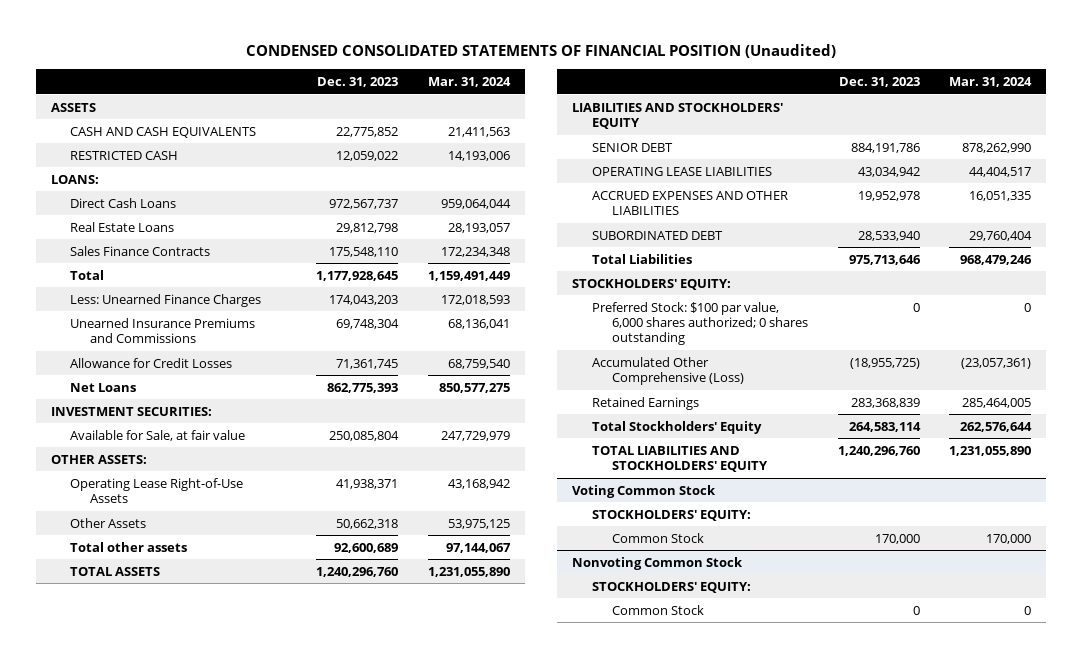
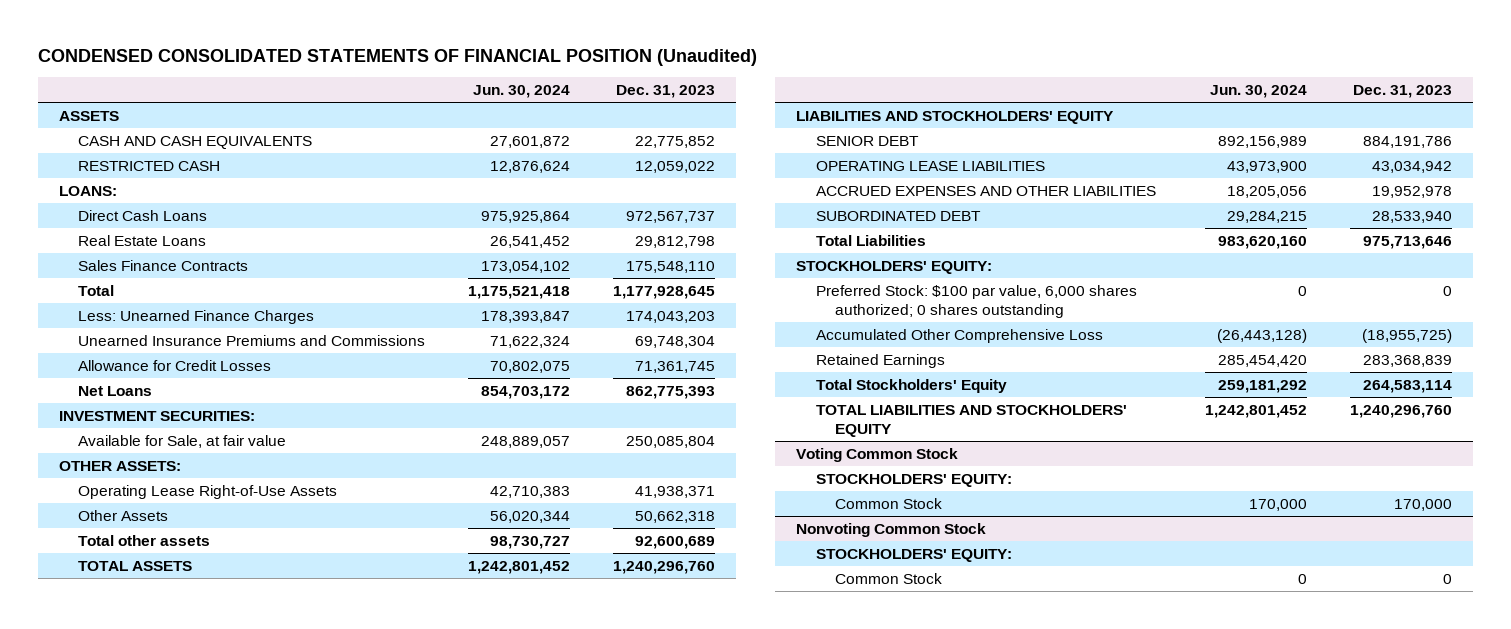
- | Dec. 31, 2023 | Mar. 31, 2024
+ | Jun. 30, 2024 | Dec. 31, 2023
- Accumulated Other Comprehensive (Loss) | (18,955,725) | (23,057,361)
+ Accumulated Other Comprehensive Loss | (26,443,128) | (18,955,725)

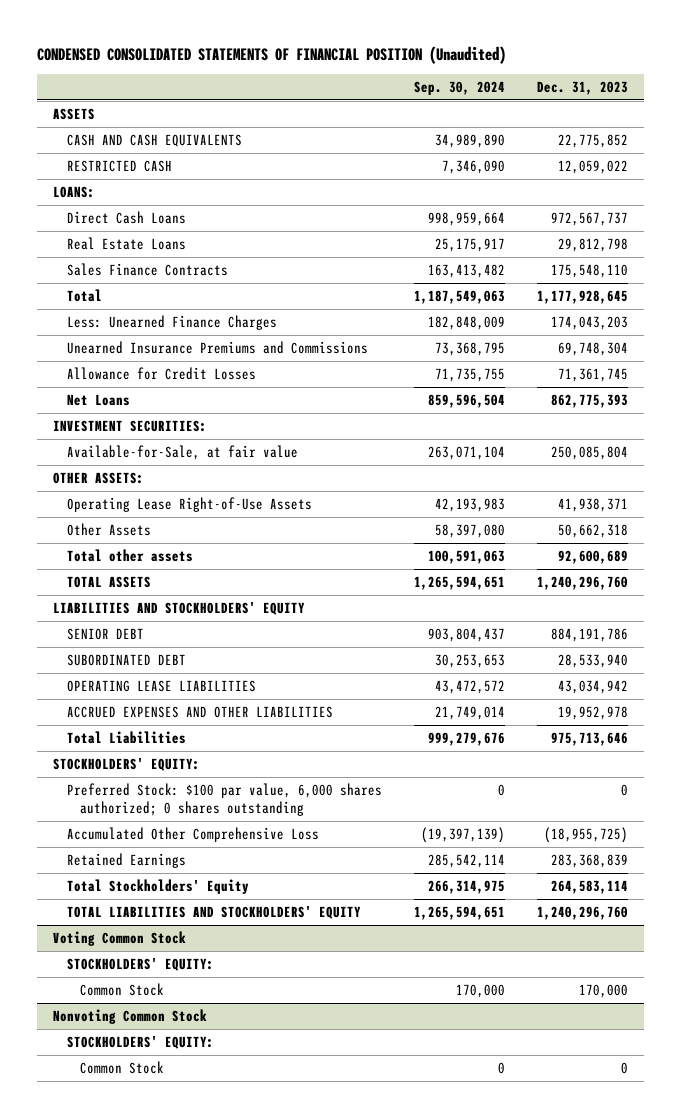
- | Jun. 30, 2024 | Dec. 31, 2023
+ | Sep. 30, 2024 | Dec. 31, 2023
- Available for Sale, at fair value | 248,889,057 | 250,085,804
+ Available-for-Sale, at fair value | 263,071,104 | 250,085,804
moved up: SUBORDINATED DEBT | 30,253,653 | 28,533,940

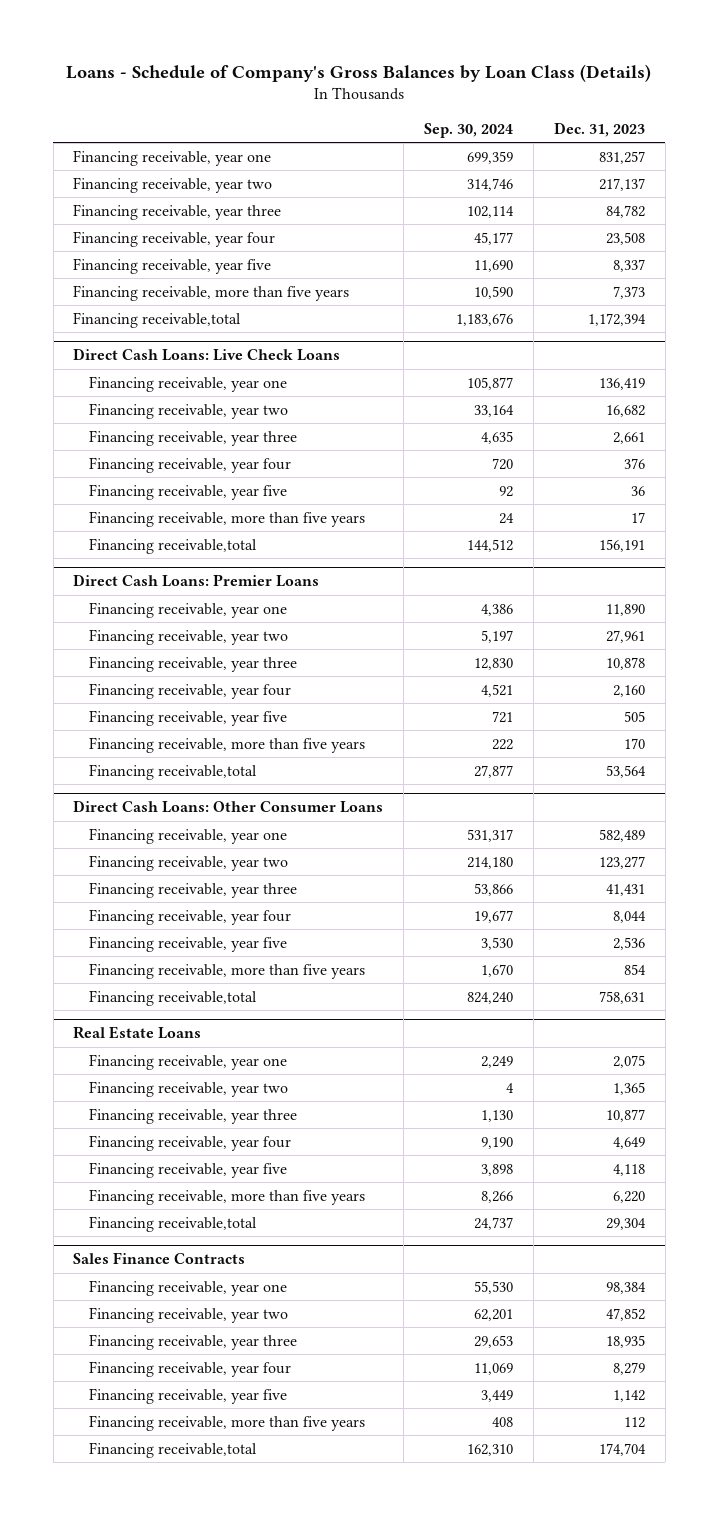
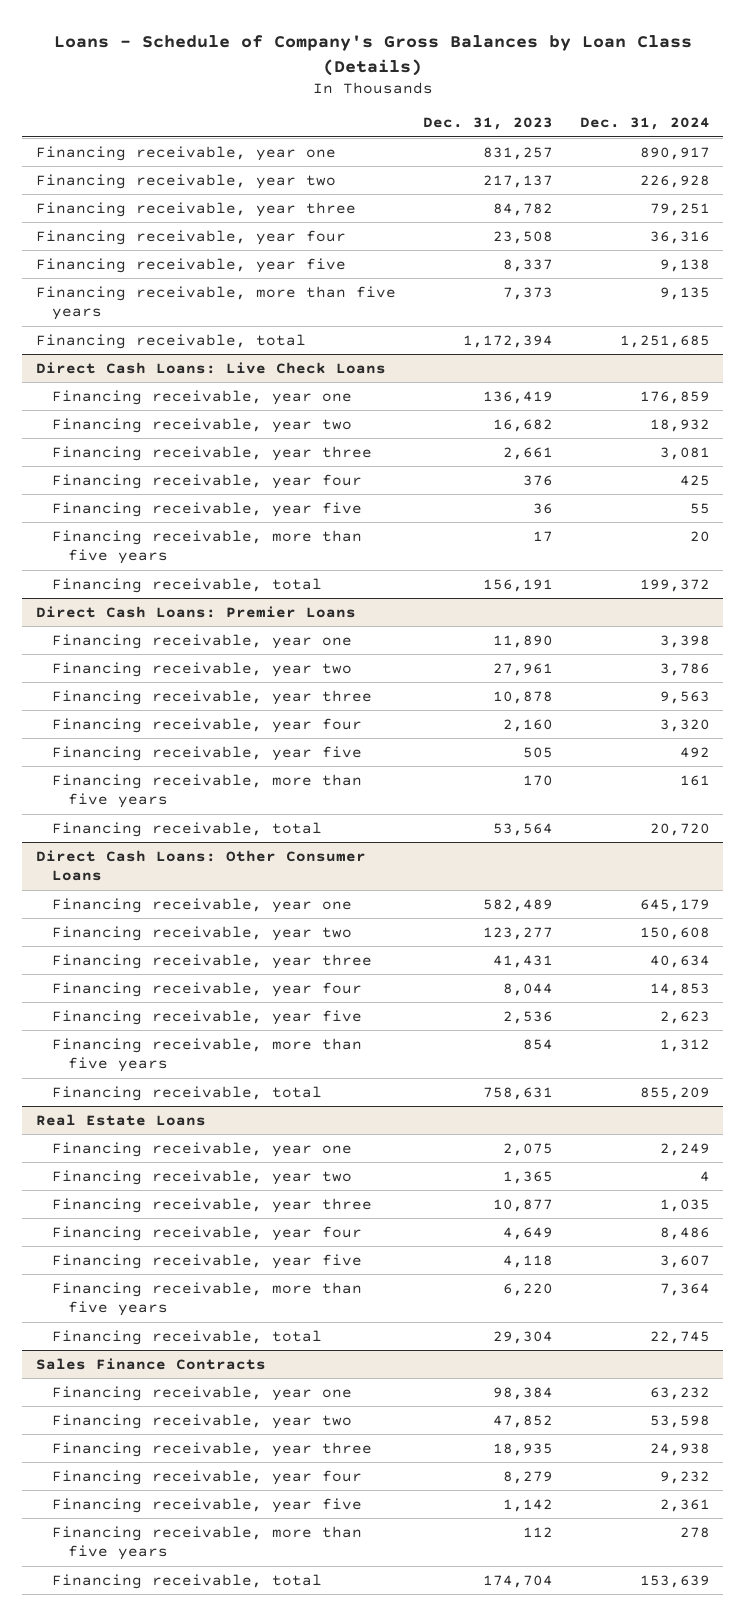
- | Sep. 30, 2024 | Dec. 31, 2023
+ | Dec. 31, 2023 | Dec. 31, 2024
- Financing receivable,total | 1,183,676 | 1,172,394
+ Financing receivable, total | 1,172,394 | 1,251,685
@ Direct Cash Loans: Live Check Loans
- Financing receivable,total | 144,512 | 156,191
+ Financing receivable, total | 156,191 | 199,372
@ Direct Cash Loans: Premier Loans
- Financing receivable,total | 27,877 | 53,564
+ Financing receivable, total | 53,564 | 20,720
@ Direct Cash Loans: Other Consumer Loans
- Financing receivable,total | 824,240 | 758,631
+ Financing receivable, total | 758,631 | 855,209
@ Real Estate Loans
- Financing receivable,total | 24,737 | 29,304
+ Financing receivable, total | 29,304 | 22,745
@ Sales Finance Contracts
- Financing receivable,total | 162,310 | 174,704
+ Financing receivable, total | 174,704 | 153,639

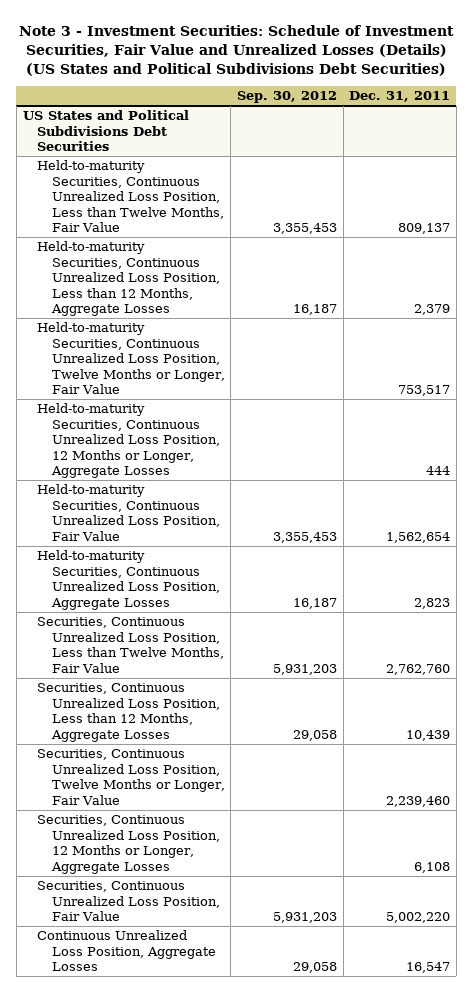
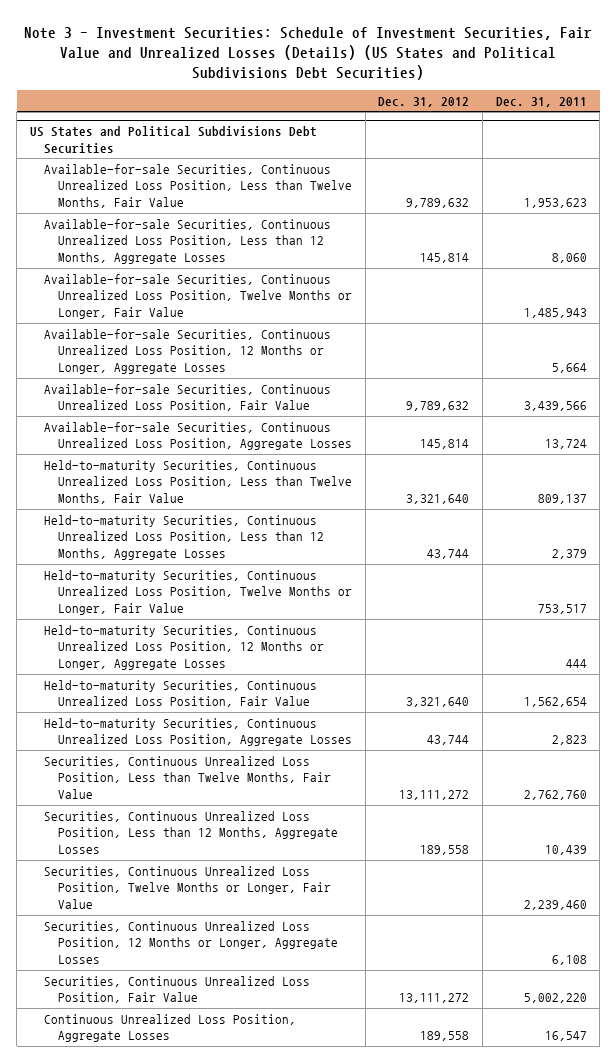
- | Sep. 30, 2012 | Dec. 31, 2011
+ | Dec. 31, 2012 | Dec. 31, 2011
@ US States and Political Subdivisions Debt Securities
+ Available-for-sale Securities, Continuous Unrealized Loss Position, Less than Twelve Months, Fair Value | 9,789,632 | 1,953,623
+ Available-for-sale Securities, Continuous Unrealized Loss Position, Less than 12 Months, Aggregate Losses | 145,814 | 8,060
+ Available-for-sale Securities, Continuous Unrealized Loss Position, Twelve Months or Longer, Fair Value | | 1,485,943
+ Available-for-sale Securities, Continuous Unrealized Loss Position, 12 Months or Longer, Aggregate Losses | | 5,664
+ Available-for-sale Securities, Continuous Unrealized Loss Position, Fair Value | 9,789,632 | 3,439,566
+ Available-for-sale Securities, Continuous Unrealized Loss Position, Aggregate Losses | 145,814 | 13,724

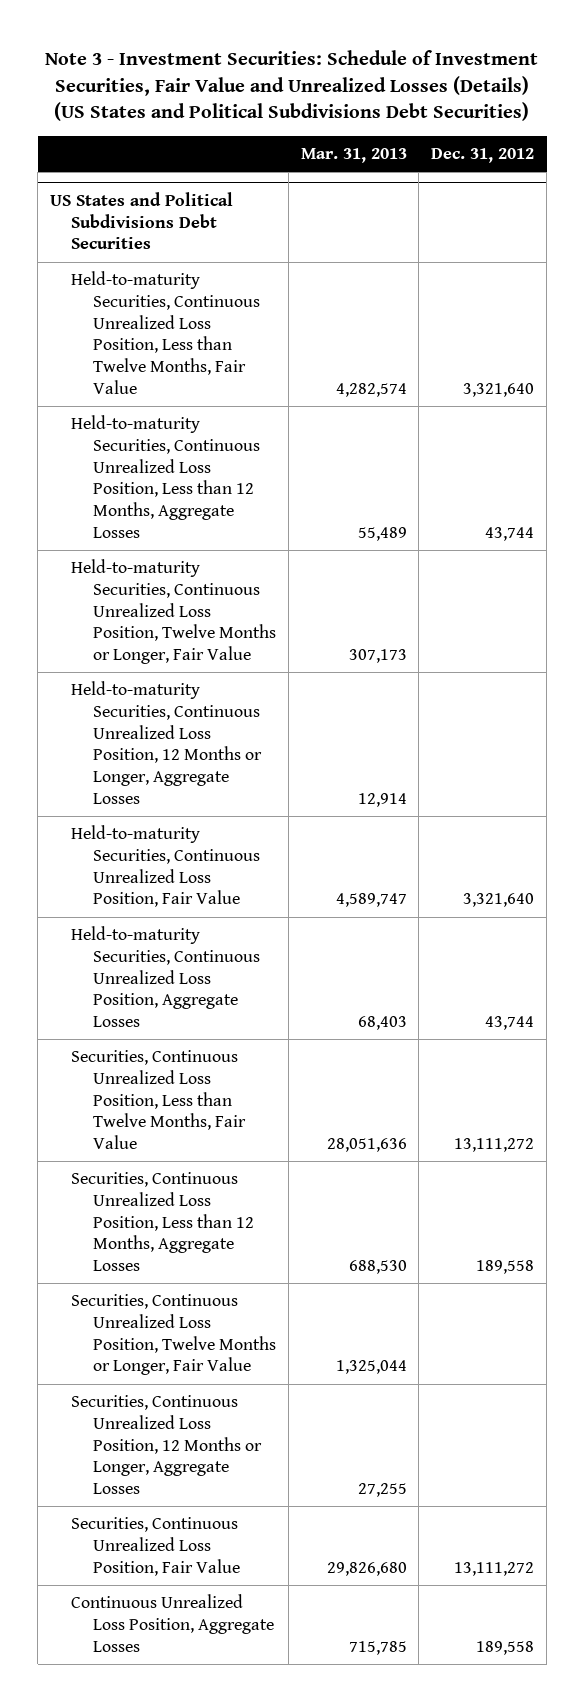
- | Dec. 31, 2012 | Dec. 31, 2011
+ | Mar. 31, 2013 | Dec. 31, 2012
@ US States and Political Subdivisions Debt Securities
- Available-for-sale Securities, Continuous Unrealized Loss Position, Less than Twelve Months, Fair Value | 9,789,632 | 1,953,623
- Available-for-sale Securities, Continuous Unrealized Loss Position, Less than 12 Months, Aggregate Losses | 145,814 | 8,060
- Available-for-sale Securities, Continuous Unrealized Loss Position, Twelve Months or Longer, Fair Value | | 1,485,943
- Available-for-sale Securities, Continuous Unrealized Loss Position, 12 Months or Longer, Aggregate Losses | | 5,664
- Available-for-sale Securities, Continuous Unrealized Loss Position, Fair Value | 9,789,632 | 3,439,566
- Available-for-sale Securities, Continuous Unrealized Loss Position, Aggregate Losses | 145,814 | 13,724

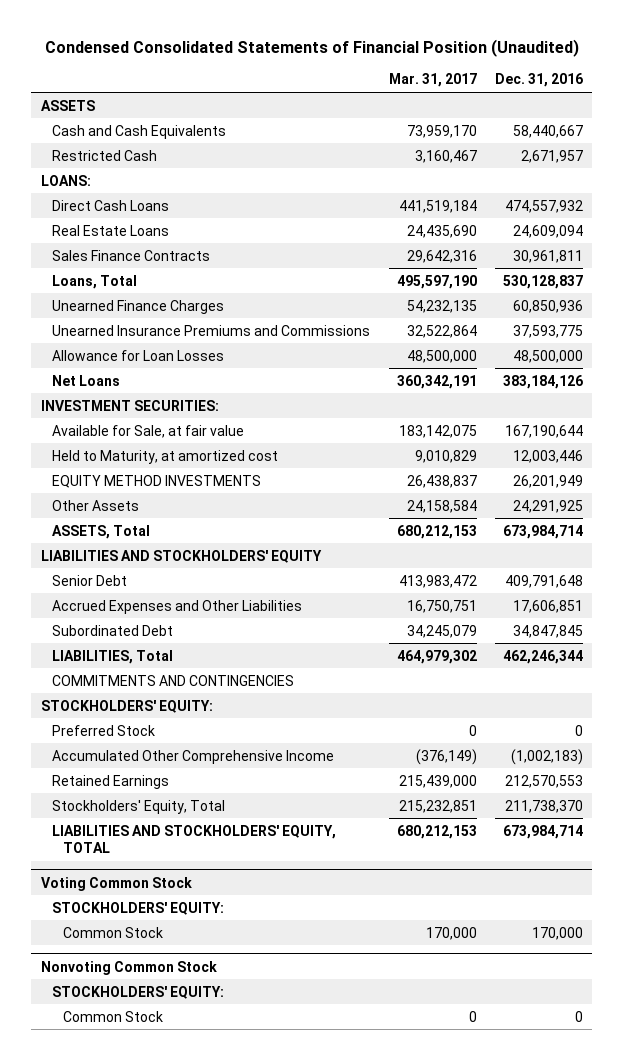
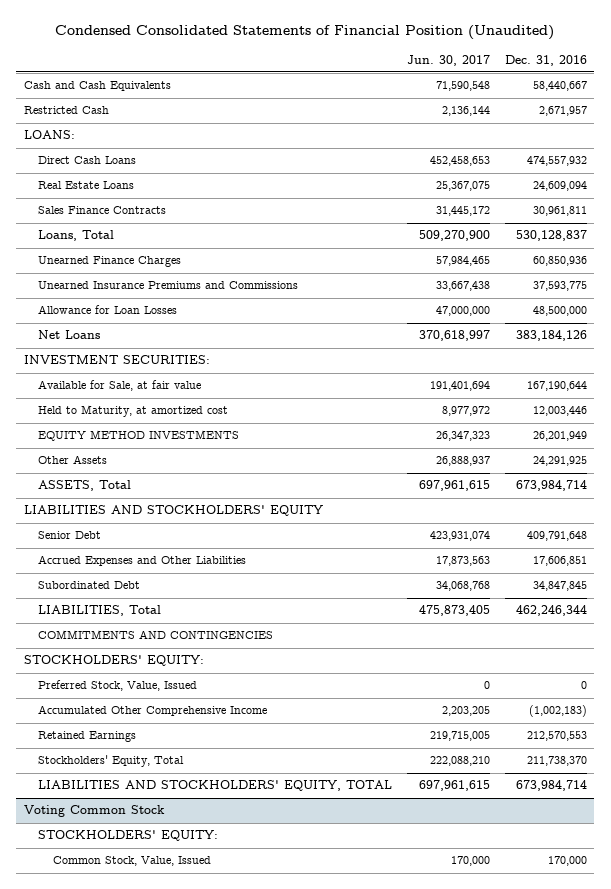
- | Mar. 31, 2017 | Dec. 31, 2016
+ | Jun. 30, 2017 | Dec. 31, 2016
- ASSETS
- Preferred Stock | 0 | 0
+ Preferred Stock, Value, Issued | 0 | 0
@ Voting Common Stock
- Common Stock | 170,000 | 170,000
- Nonvoting Common Stock
- STOCKHOLDERS' EQUITY:
- Common Stock | 0 | 0
@ Voting Common Stock
+ Common Stock, Value, Issued | 170,000 | 170,000

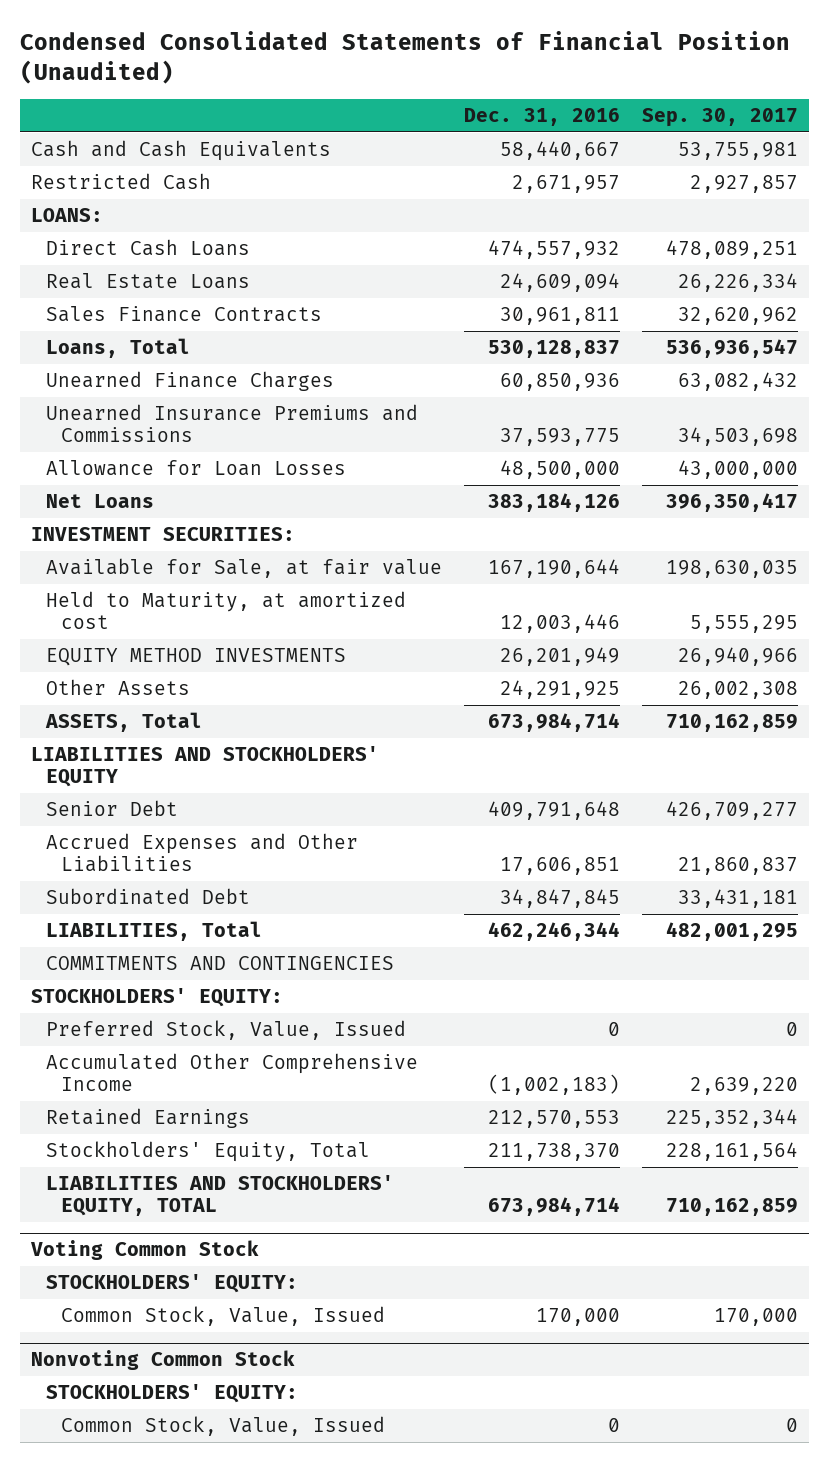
- | Jun. 30, 2017 | Dec. 31, 2016
+ | Dec. 31, 2016 | Sep. 30, 2017
+ Nonvoting Common Stock
+ STOCKHOLDERS' EQUITY:
+ Common Stock, Value, Issued | 0 | 0

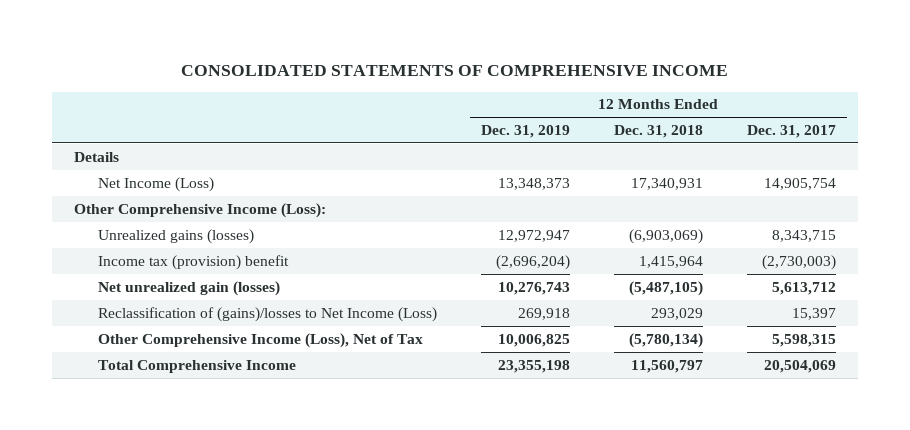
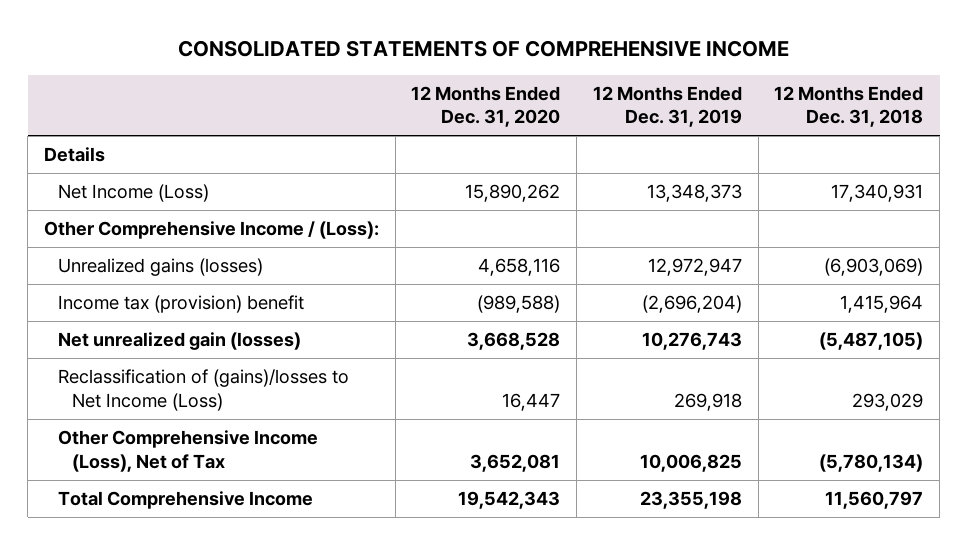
- | 12 Months Ended Dec. 31, 2019 | 12 Months Ended Dec. 31, 2018 | 12 Months Ended Dec. 31, 2017
+ | 12 Months Ended Dec. 31, 2020 | 12 Months Ended Dec. 31, 2019 | 12 Months Ended Dec. 31, 2018
- Other Comprehensive Income (Loss):
+ Other Comprehensive Income / (Loss):

